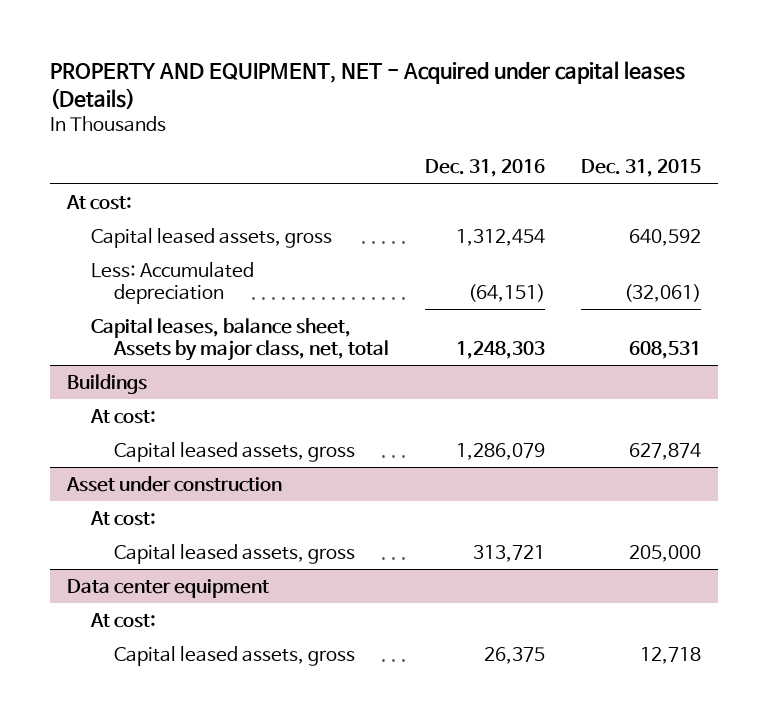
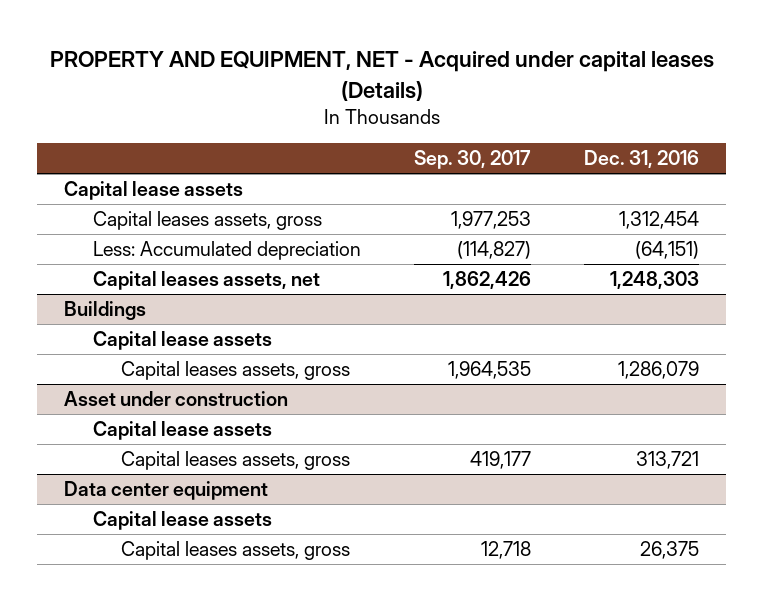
- | Dec. 31, 2016 | Dec. 31, 2015
+ | Sep. 30, 2017 | Dec. 31, 2016
- At cost:
- Capital leased assets, gross | 1,312,454 | 640,592
+ Capital lease assets
+ Capital leases assets, gross | 1,977,253 | 1,312,454
- Capital leases, balance sheet, Assets by major class, net, total | 1,248,303 | 608,531
+ Capital leases assets, net | 1,862,426 | 1,248,303
@ Buildings
- At cost:
- Capital leased assets, gross | 1,286,079 | 627,874
+ Capital lease assets
+ Capital leases assets, gross | 1,964,535 | 1,286,079
@ Asset under construction
- At cost:
- Capital leased assets, gross | 313,721 | 205,000
+ Capital lease assets
+ Capital leases assets, gross | 419,177 | 313,721
@ Data center equipment
- At cost:
- Capital leased assets, gross | 26,375 | 12,718
+ Capital lease assets
+ Capital leases assets, gross | 12,718 | 26,375

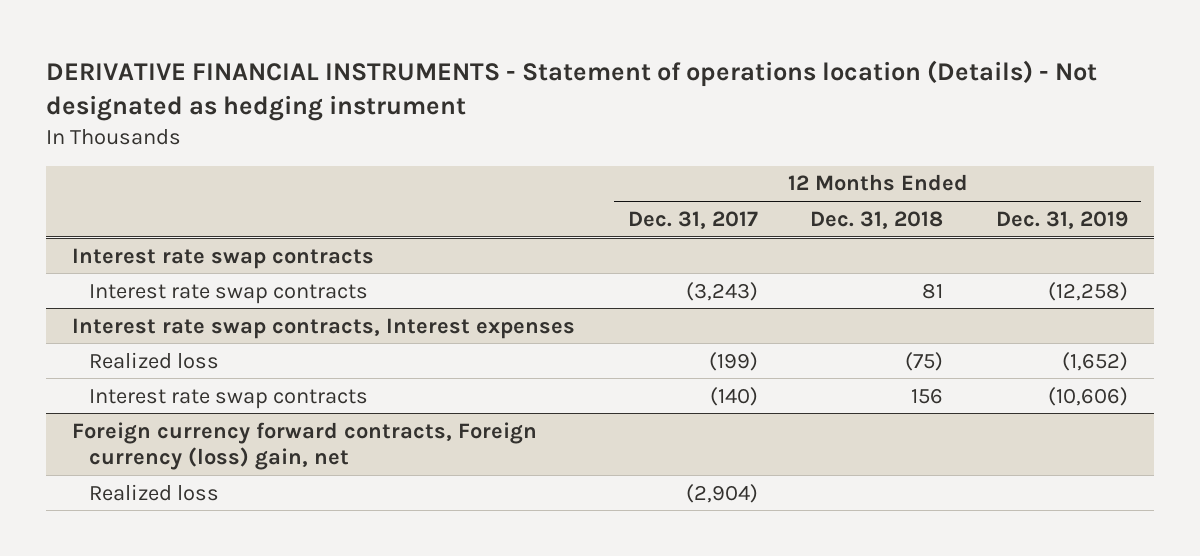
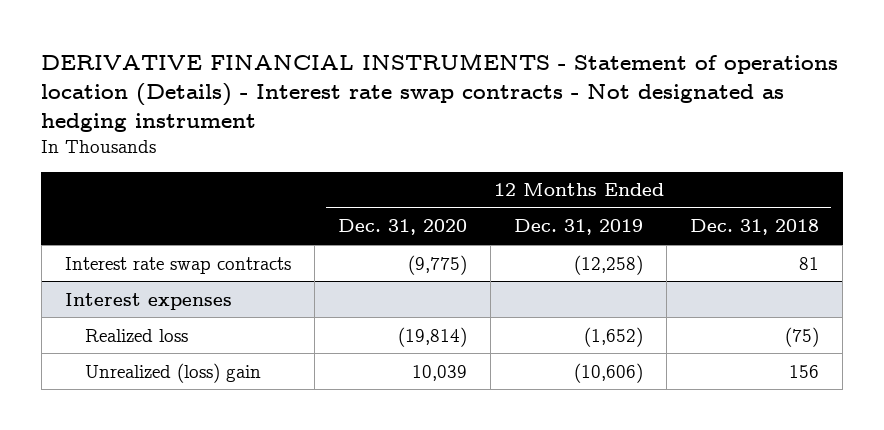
- DERIVATIVE FINANCIAL INSTRUMENTS - Statement of operations location (Details) - Not designated as hedging instrument
+ DERIVATIVE FINANCIAL INSTRUMENTS - Statement of operations location (Details) - Interest rate swap contracts - Not designated as hedging instrument
- | 12 Months Ended Dec. 31, 2017 | 12 Months Ended Dec. 31, 2018 | 12 Months Ended Dec. 31, 2019
+ | 12 Months Ended Dec. 31, 2020 | 12 Months Ended Dec. 31, 2019 | 12 Months Ended Dec. 31, 2018
- Interest rate swap contracts
- Interest rate swap contracts, Interest expenses
+ Interest expenses
- Interest rate swap contracts | (140) | 156 | (10,606)
- Foreign currency forward contracts, Foreign currency (loss) gain, net
- Realized loss | (2,904) | |
+ Unrealized (loss) gain | 10,039 | (10,606) | 156

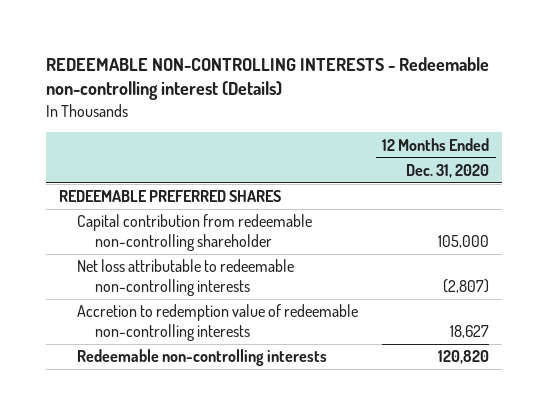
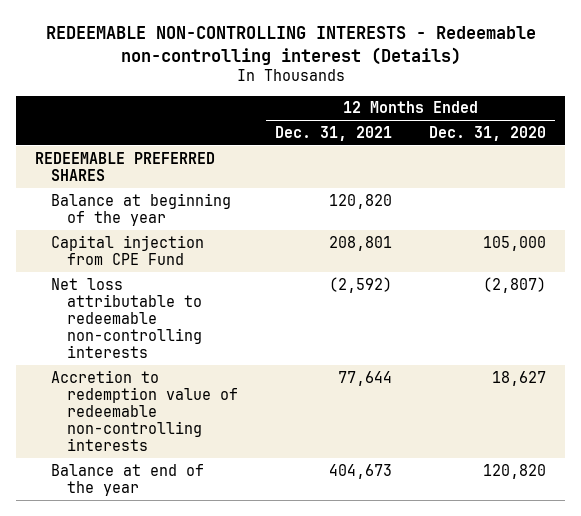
- | 12 Months Ended Dec. 31, 2020
+ | 12 Months Ended Dec. 31, 2021 | 12 Months Ended Dec. 31, 2020
- Capital contribution from redeemable non-controlling shareholder | 105,000
+ Balance at beginning of the year | 120,820 |
+ Capital injection from CPE Fund | 208,801 | 105,000
- Redeemable non-controlling interests | 120,820
+ Balance at end of the year | 404,673 | 120,820

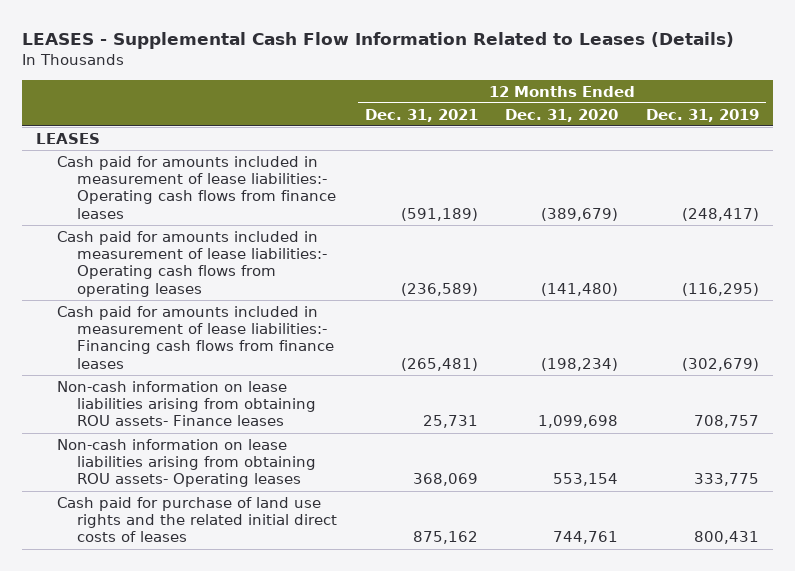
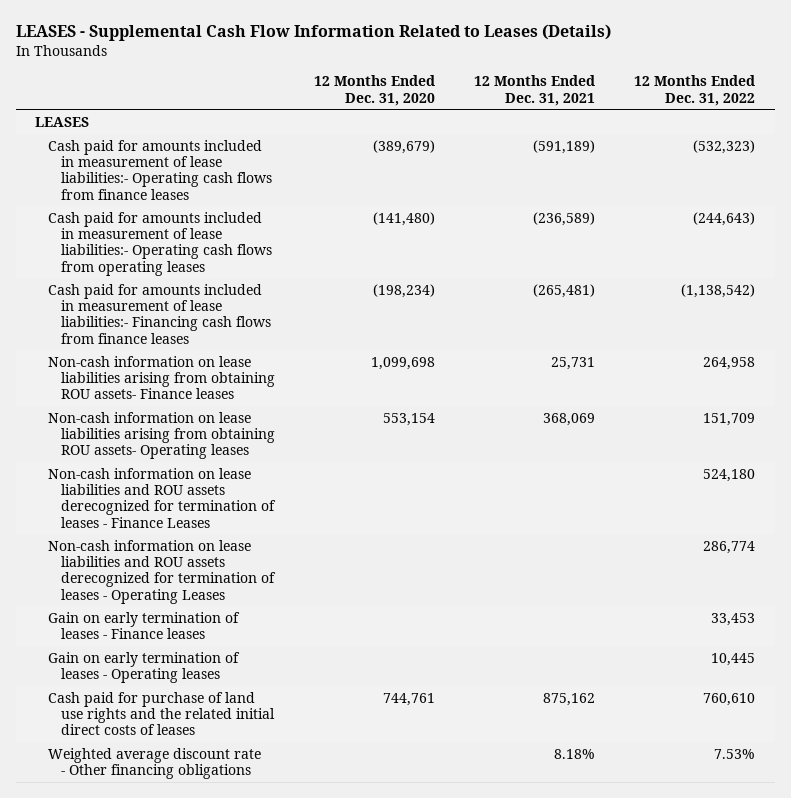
- | 12 Months Ended Dec. 31, 2021 | 12 Months Ended Dec. 31, 2020 | 12 Months Ended Dec. 31, 2019
+ | 12 Months Ended Dec. 31, 2020 | 12 Months Ended Dec. 31, 2021 | 12 Months Ended Dec. 31, 2022
+ Non-cash information on lease liabilities and ROU assets derecognized for termination of leases - Finance Leases | | | 524,180
+ Non-cash information on lease liabilities and ROU assets derecognized for termination of leases - Operating Leases | | | 286,774
+ Gain on early termination of leases - Finance leases | | | 33,453
+ Gain on early termination of leases - Operating leases | | | 10,445
+ Weighted average discount rate - Other financing obligations | | 8.18% | 7.53%

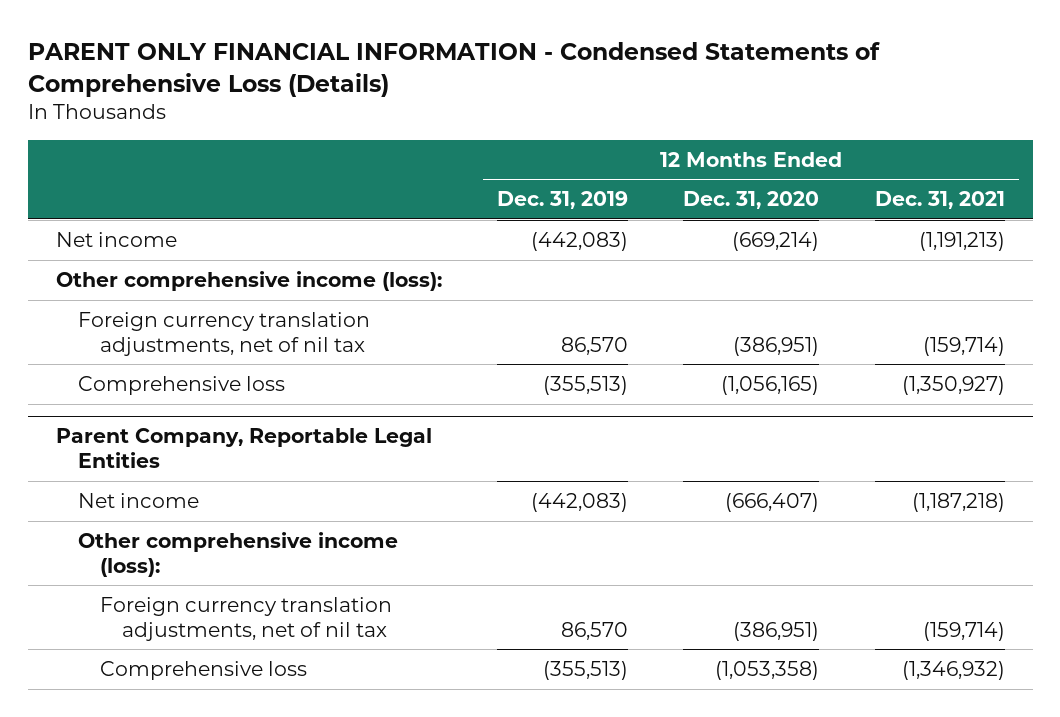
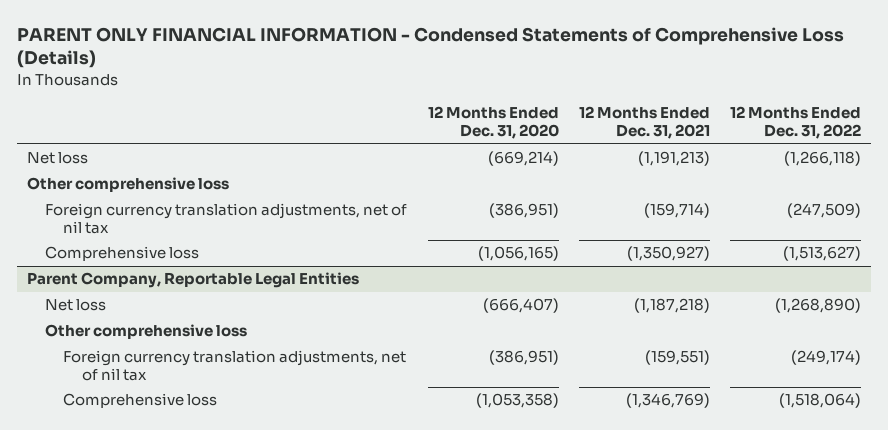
- | 12 Months Ended Dec. 31, 2019 | 12 Months Ended Dec. 31, 2020 | 12 Months Ended Dec. 31, 2021
+ | 12 Months Ended Dec. 31, 2020 | 12 Months Ended Dec. 31, 2021 | 12 Months Ended Dec. 31, 2022
- Net income | (442,083) | (669,214) | (1,191,213)
- Other comprehensive income (loss):
+ Net loss | (669,214) | (1,191,213) | (1,266,118)
+ Other comprehensive loss
@ Parent Company, Reportable Legal Entities
- Net income | (442,083) | (666,407) | (1,187,218)
- Other comprehensive income (loss):
- Foreign currency translation adjustments, net of nil tax | 86,570 | (386,951) | (159,714)
- Comprehensive loss | (355,513) | (1,053,358) | (1,346,932)
+ Net loss | (666,407) | (1,187,218) | (1,268,890)
+ Other comprehensive loss
+ Foreign currency translation adjustments, net of nil tax | (386,951) | (159,551) | (249,174)
+ Comprehensive loss | (1,053,358) | (1,346,769) | (1,518,064)

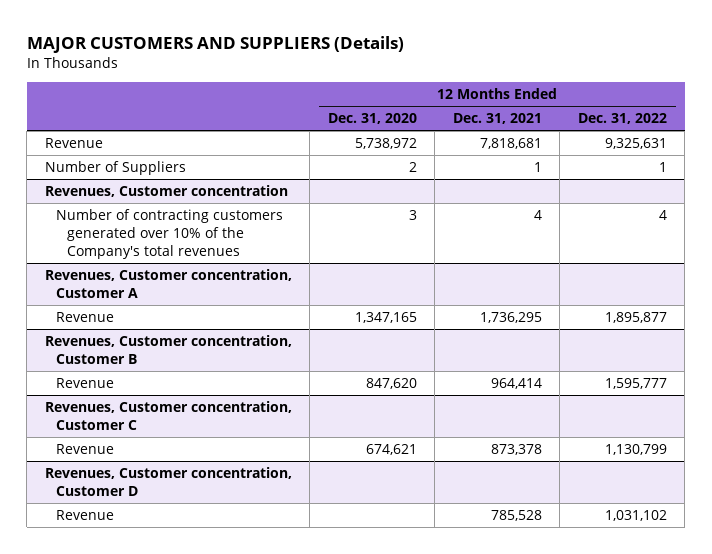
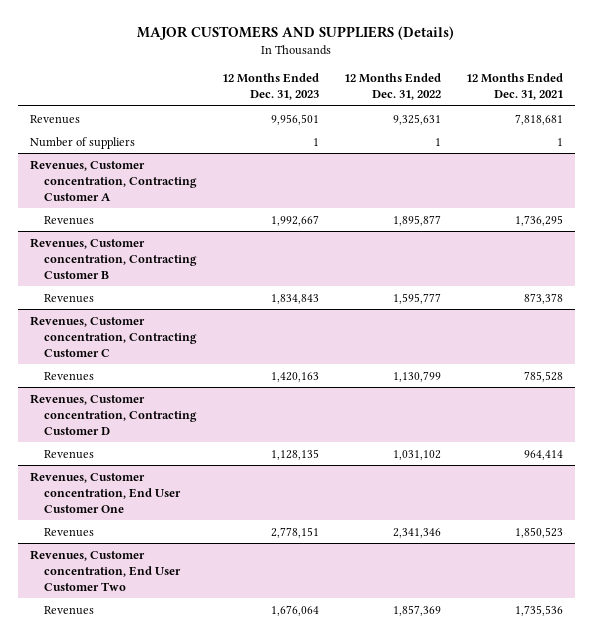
- | 12 Months Ended Dec. 31, 2020 | 12 Months Ended Dec. 31, 2021 | 12 Months Ended Dec. 31, 2022
+ | 12 Months Ended Dec. 31, 2023 | 12 Months Ended Dec. 31, 2022 | 12 Months Ended Dec. 31, 2021
- Revenue | 5,738,972 | 7,818,681 | 9,325,631
- Number of Suppliers | 2 | 1 | 1
- Revenues, Customer concentration
- Number of contracting customers generated over 10% of the Company's total revenues | 3 | 4 | 4
- Revenues, Customer concentration, Customer A
- Revenue | 1,347,165 | 1,736,295 | 1,895,877
- Revenues, Customer concentration, Customer B
- Revenue | 847,620 | 964,414 | 1,595,777
- Revenues, Customer concentration, Customer C
- Revenue | 674,621 | 873,378 | 1,130,799
- Revenues, Customer concentration, Customer D
- Revenue | | 785,528 | 1,031,102
+ Revenues | 9,956,501 | 9,325,631 | 7,818,681
+ Number of suppliers | 1 | 1 | 1
+ Revenues, Customer concentration, Contracting Customer A
+ Revenues | 1,992,667 | 1,895,877 | 1,736,295
+ Revenues, Customer concentration, Contracting Customer B
+ Revenues | 1,834,843 | 1,595,777 | 873,378
+ Revenues, Customer concentration, Contracting Customer C
+ Revenues | 1,420,163 | 1,130,799 | 785,528
+ Revenues, Customer concentration, Contracting Customer D
+ Revenues | 1,128,135 | 1,031,102 | 964,414
+ Revenues, Customer concentration, End User Customer One
+ Revenues | 2,778,151 | 2,341,346 | 1,850,523
+ Revenues, Customer concentration, End User Customer Two
+ Revenues | 1,676,064 | 1,857,369 | 1,735,536

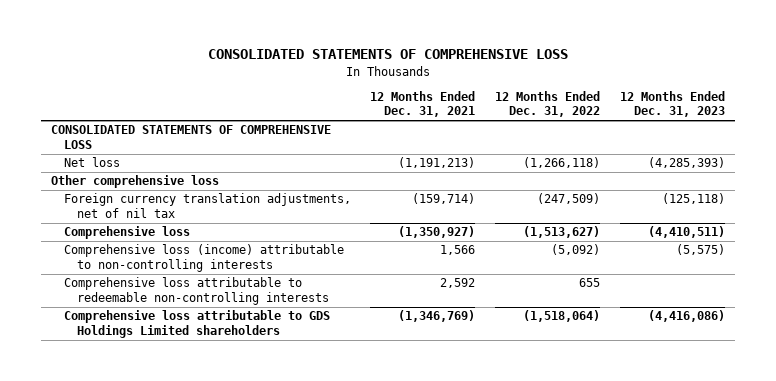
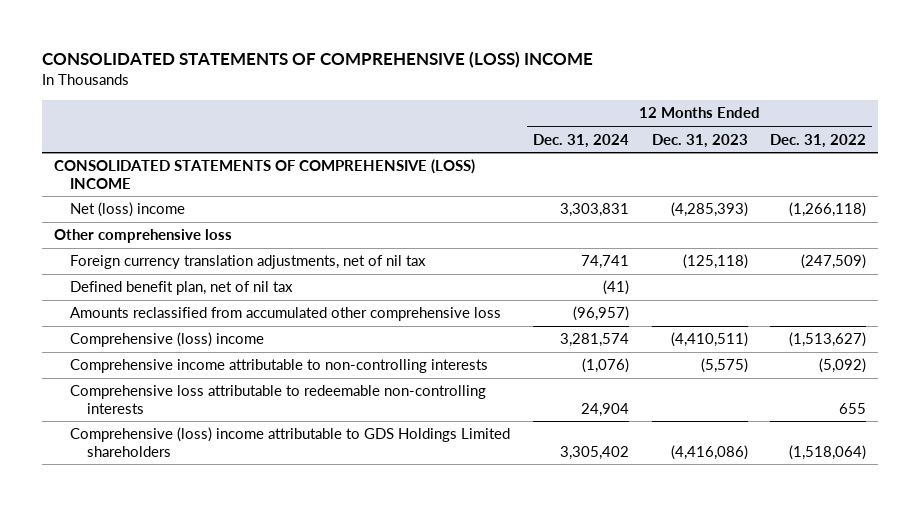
- CONSOLIDATED STATEMENTS OF COMPREHENSIVE LOSS
+ CONSOLIDATED STATEMENTS OF COMPREHENSIVE (LOSS) INCOME
- | 12 Months Ended Dec. 31, 2021 | 12 Months Ended Dec. 31, 2022 | 12 Months Ended Dec. 31, 2023
+ | 12 Months Ended Dec. 31, 2024 | 12 Months Ended Dec. 31, 2023 | 12 Months Ended Dec. 31, 2022
- CONSOLIDATED STATEMENTS OF COMPREHENSIVE LOSS
- Net loss | (1,191,213) | (1,266,118) | (4,285,393)
+ CONSOLIDATED STATEMENTS OF COMPREHENSIVE (LOSS) INCOME
+ Net (loss) income | 3,303,831 | (4,285,393) | (1,266,118)
- Comprehensive loss | (1,350,927) | (1,513,627) | (4,410,511)
- Comprehensive loss (income) attributable to non-controlling interests | 1,566 | (5,092) | (5,575)
+ Defined benefit plan, net of nil tax | (41) | |
+ Amounts reclassified from accumulated other comprehensive loss | (96,957) | |
+ Comprehensive (loss) income | 3,281,574 | (4,410,511) | (1,513,627)
+ Comprehensive income attributable to non-controlling interests | (1,076) | (5,575) | (5,092)
- Comprehensive loss attributable to GDS Holdings Limited shareholders | (1,346,769) | (1,518,064) | (4,416,086)
+ Comprehensive (loss) income attributable to GDS Holdings Limited shareholders | 3,305,402 | (4,416,086) | (1,518,064)

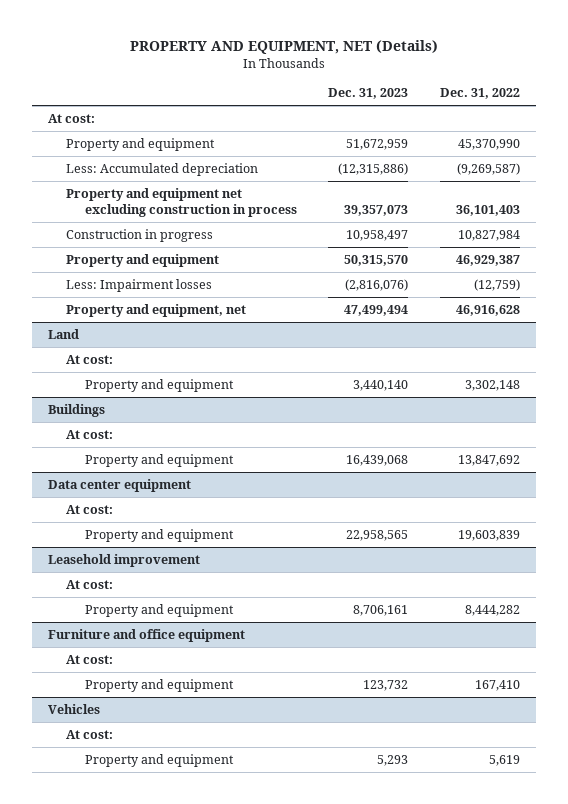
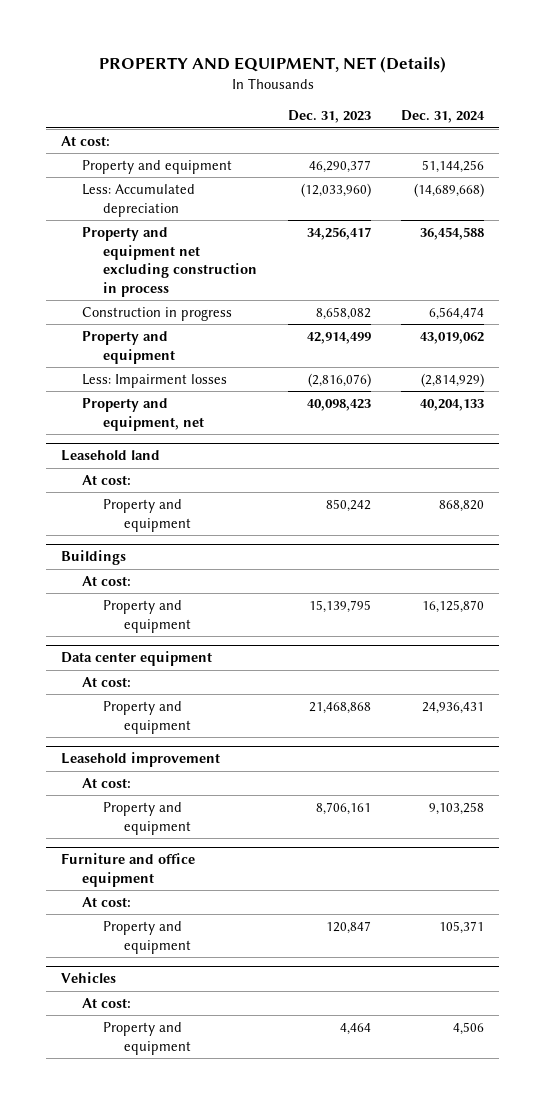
- | Dec. 31, 2023 | Dec. 31, 2022
+ | Dec. 31, 2023 | Dec. 31, 2024
- Property and equipment | 51,672,959 | 45,370,990
- Less: Accumulated depreciation | (12,315,886) | (9,269,587)
- Property and equipment net excluding construction in process | 39,357,073 | 36,101,403
- Construction in progress | 10,958,497 | 10,827,984
- Property and equipment | 50,315,570 | 46,929,387
+ Property and equipment | 46,290,377 | 51,144,256
+ Less: Accumulated depreciation | (12,033,960) | (14,689,668)
+ Property and equipment net excluding construction in process | 34,256,417 | 36,454,588
+ Construction in progress | 8,658,082 | 6,564,474
+ Property and equipment | 42,914,499 | 43,019,062
- Property and equipment, net | 47,499,494 | 46,916,628
- Land
+ Property and equipment, net | 40,098,423 | 40,204,133
+ Leasehold land
- Property and equipment | 3,440,140 | 3,302,148
+ Property and equipment | 850,242 | 868,820
@ Buildings
- Property and equipment | 16,439,068 | 13,847,692
+ Property and equipment | 15,139,795 | 16,125,870
@ Data center equipment
- Property and equipment | 22,958,565 | 19,603,839
+ Property and equipment | 21,468,868 | 24,936,431
@ Furniture and office equipment
- Property and equipment | 123,732 | 167,410
+ Property and equipment | 120,847 | 105,371
@ Vehicles
- Property and equipment | 5,293 | 5,619
+ Property and equipment | 4,464 | 4,506

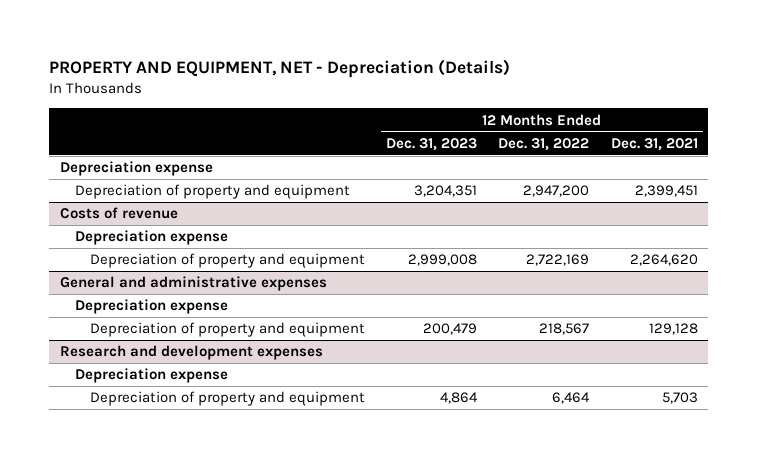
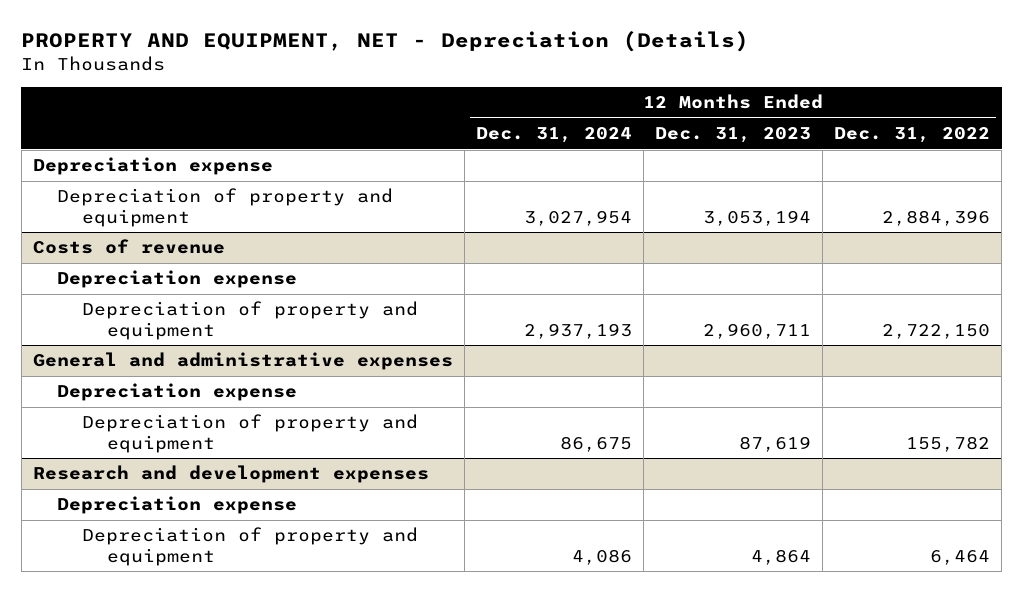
- | 12 Months Ended Dec. 31, 2023 | 12 Months Ended Dec. 31, 2022 | 12 Months Ended Dec. 31, 2021
+ | 12 Months Ended Dec. 31, 2024 | 12 Months Ended Dec. 31, 2023 | 12 Months Ended Dec. 31, 2022
- Depreciation of property and equipment | 3,204,351 | 2,947,200 | 2,399,451
+ Depreciation of property and equipment | 3,027,954 | 3,053,194 | 2,884,396
@ Costs of revenue
- Depreciation of property and equipment | 2,999,008 | 2,722,169 | 2,264,620
+ Depreciation of property and equipment | 2,937,193 | 2,960,711 | 2,722,150
@ General and administrative expenses
- Depreciation of property and equipment | 200,479 | 218,567 | 129,128
+ Depreciation of property and equipment | 86,675 | 87,619 | 155,782

